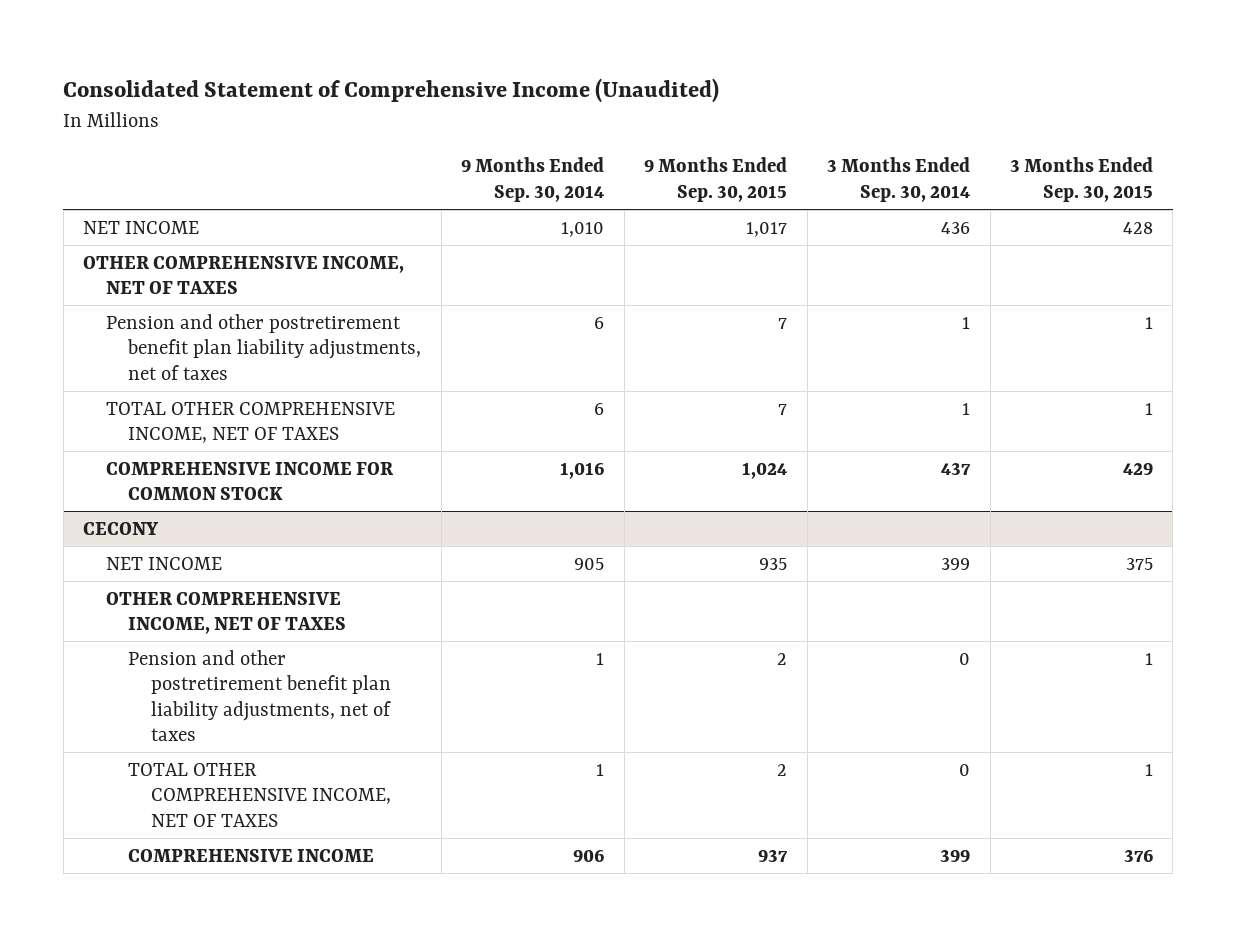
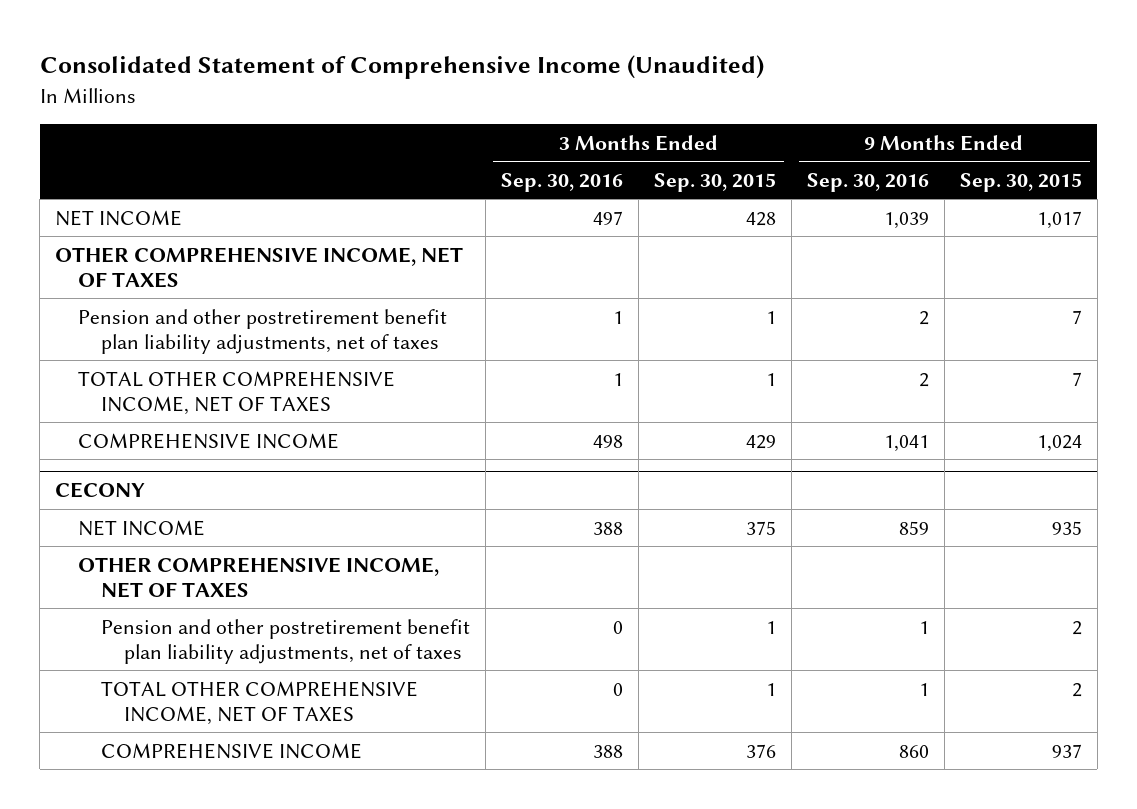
- | 9 Months Ended Sep. 30, 2014 | 9 Months Ended Sep. 30, 2015 | 3 Months Ended Sep. 30, 2014 | 3 Months Ended Sep. 30, 2015
+ | 3 Months Ended Sep. 30, 2016 | 3 Months Ended Sep. 30, 2015 | 9 Months Ended Sep. 30, 2016 | 9 Months Ended Sep. 30, 2015
- COMPREHENSIVE INCOME FOR COMMON STOCK | 1,016 | 1,024 | 437 | 429
+ COMPREHENSIVE INCOME | 498 | 429 | 1,041 | 1,024

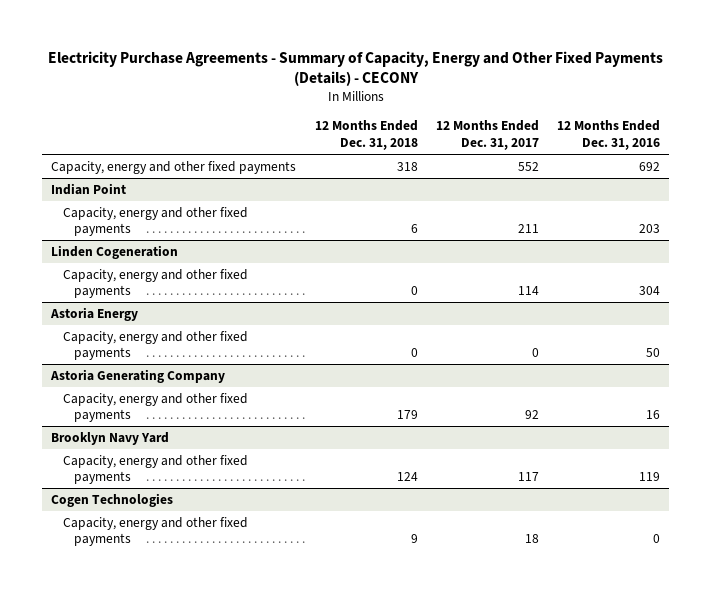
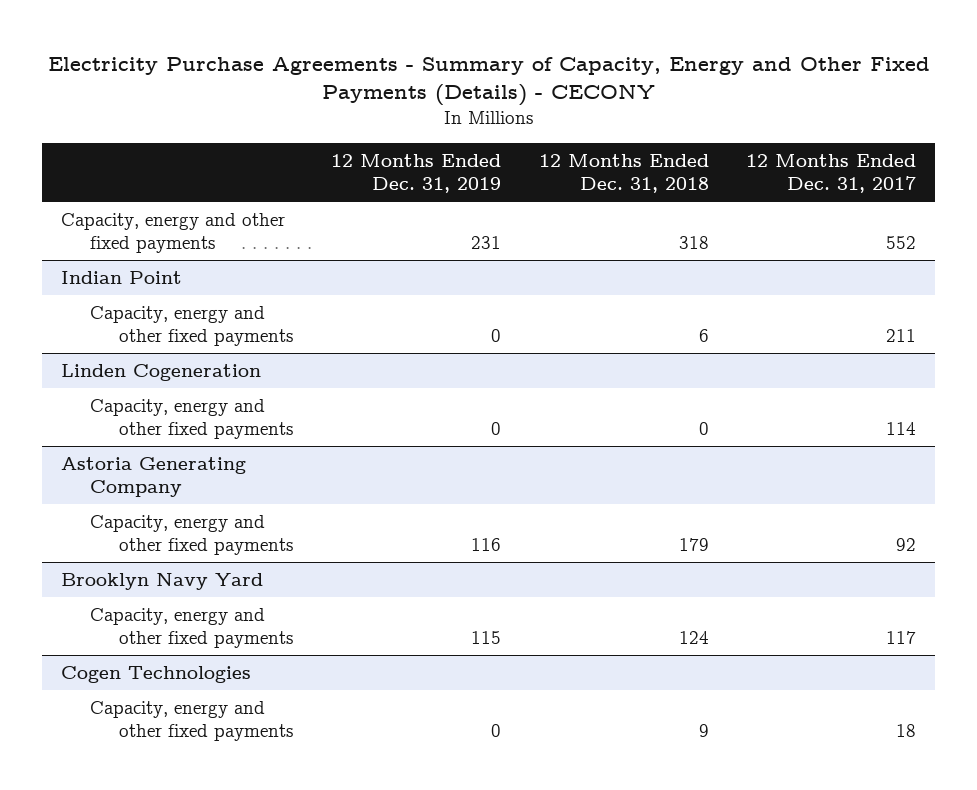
- | 12 Months Ended Dec. 31, 2018 | 12 Months Ended Dec. 31, 2017 | 12 Months Ended Dec. 31, 2016
+ | 12 Months Ended Dec. 31, 2019 | 12 Months Ended Dec. 31, 2018 | 12 Months Ended Dec. 31, 2017
- Astoria Energy
- Capacity, energy and other fixed payments | 0 | 0 | 50

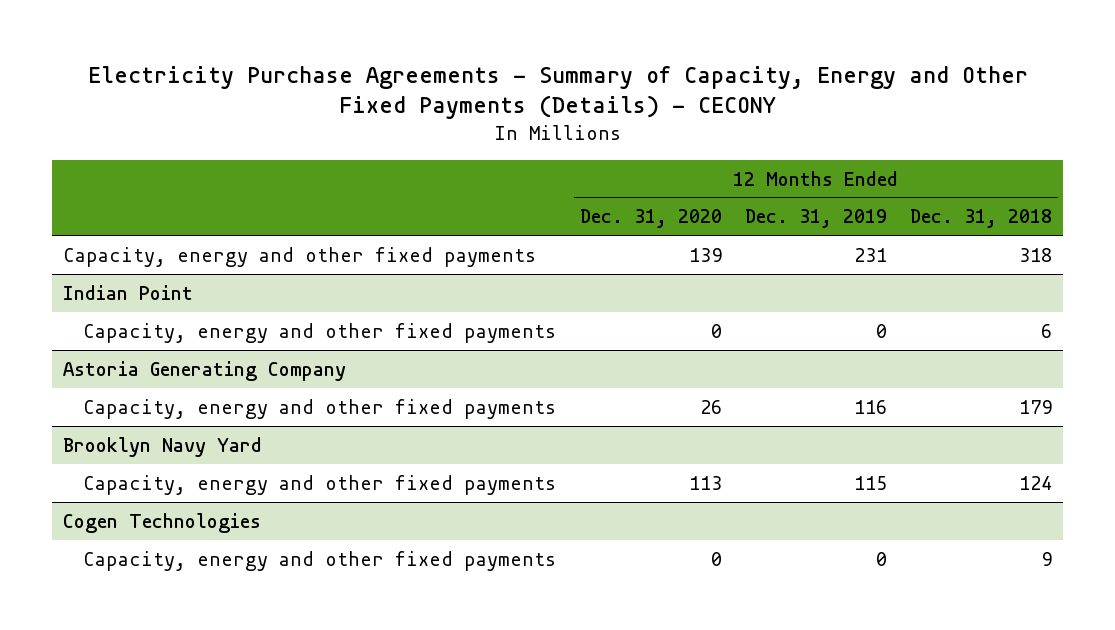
- | 12 Months Ended Dec. 31, 2019 | 12 Months Ended Dec. 31, 2018 | 12 Months Ended Dec. 31, 2017
+ | 12 Months Ended Dec. 31, 2020 | 12 Months Ended Dec. 31, 2019 | 12 Months Ended Dec. 31, 2018
- Linden Cogeneration
- Capacity, energy and other fixed payments | 0 | 0 | 114

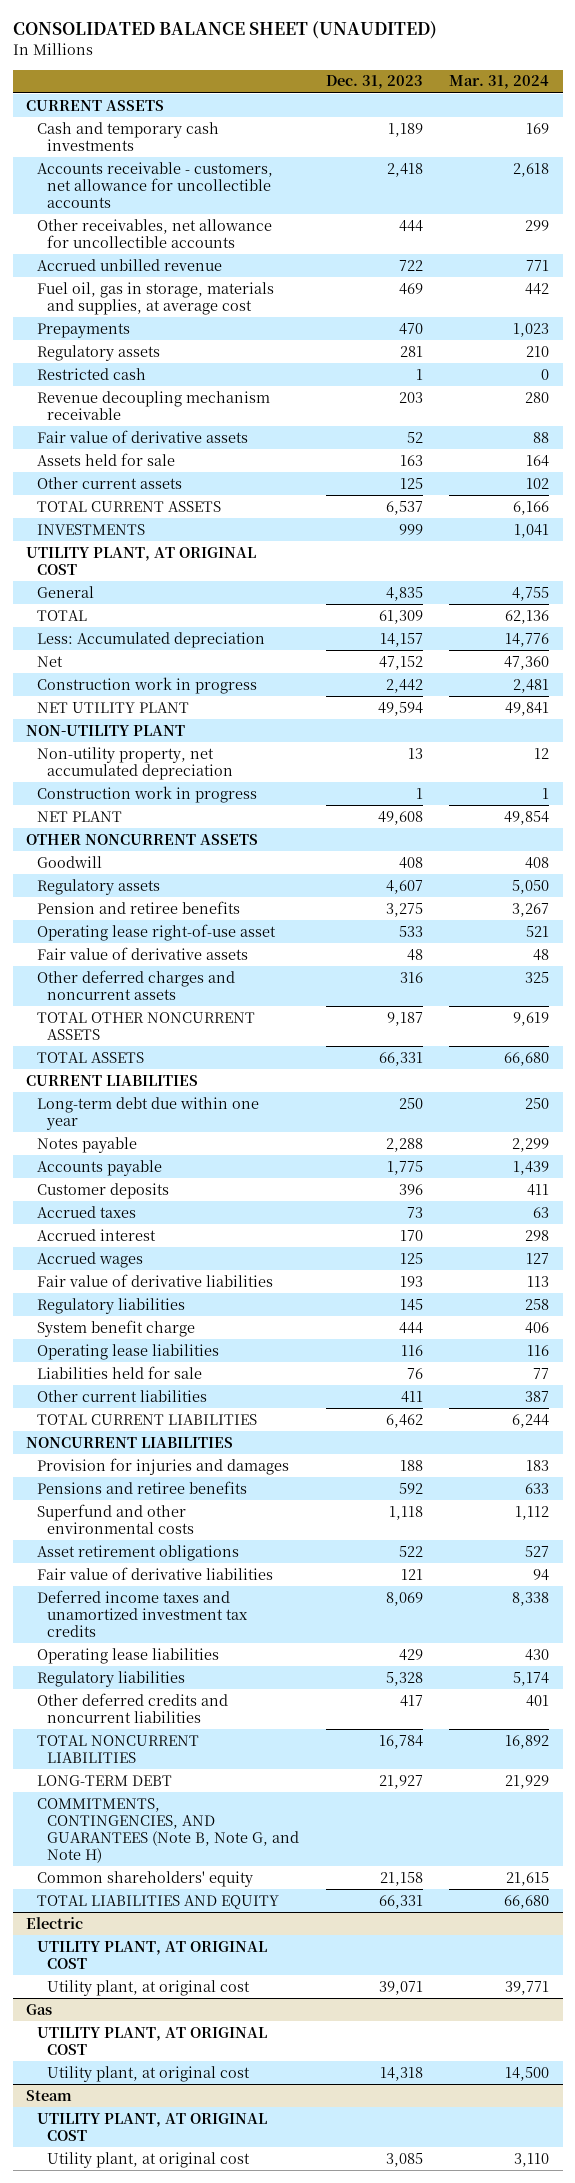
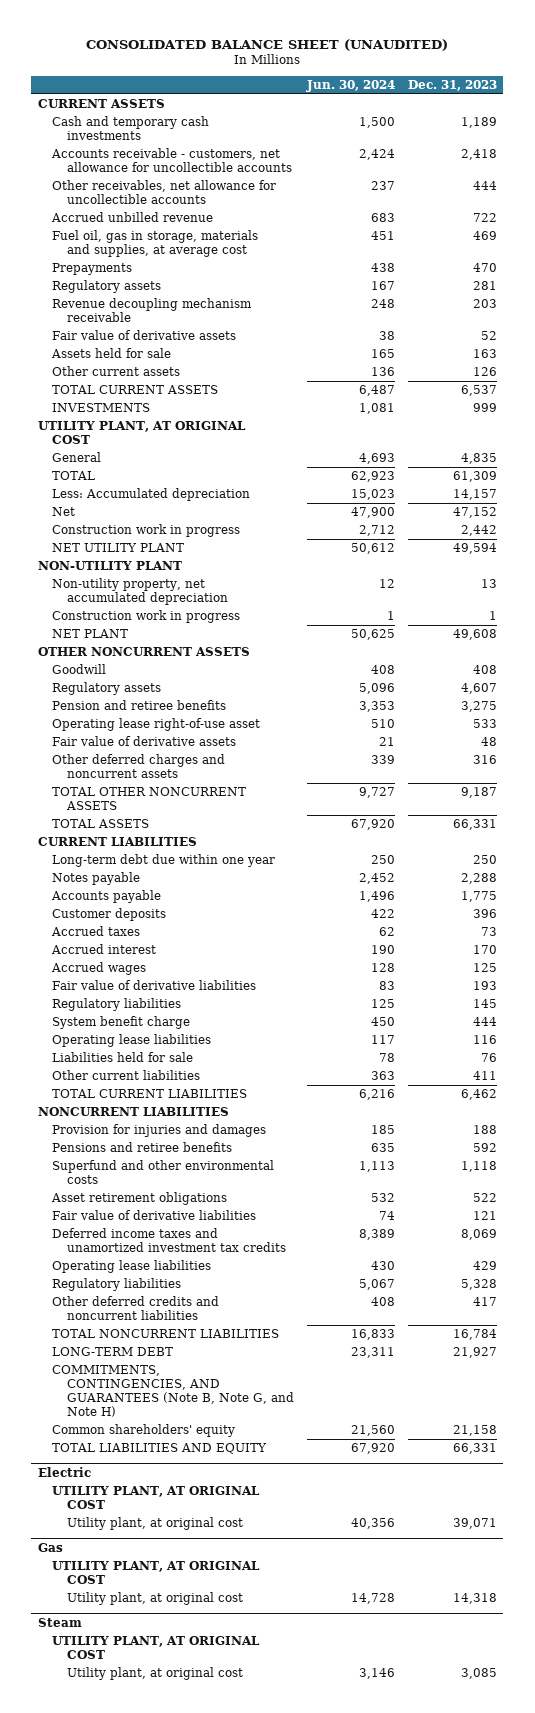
- | Dec. 31, 2023 | Mar. 31, 2024
+ | Jun. 30, 2024 | Dec. 31, 2023
- Restricted cash | 1 | 0
- Other current assets | 125 | 102
+ Other current assets | 136 | 126

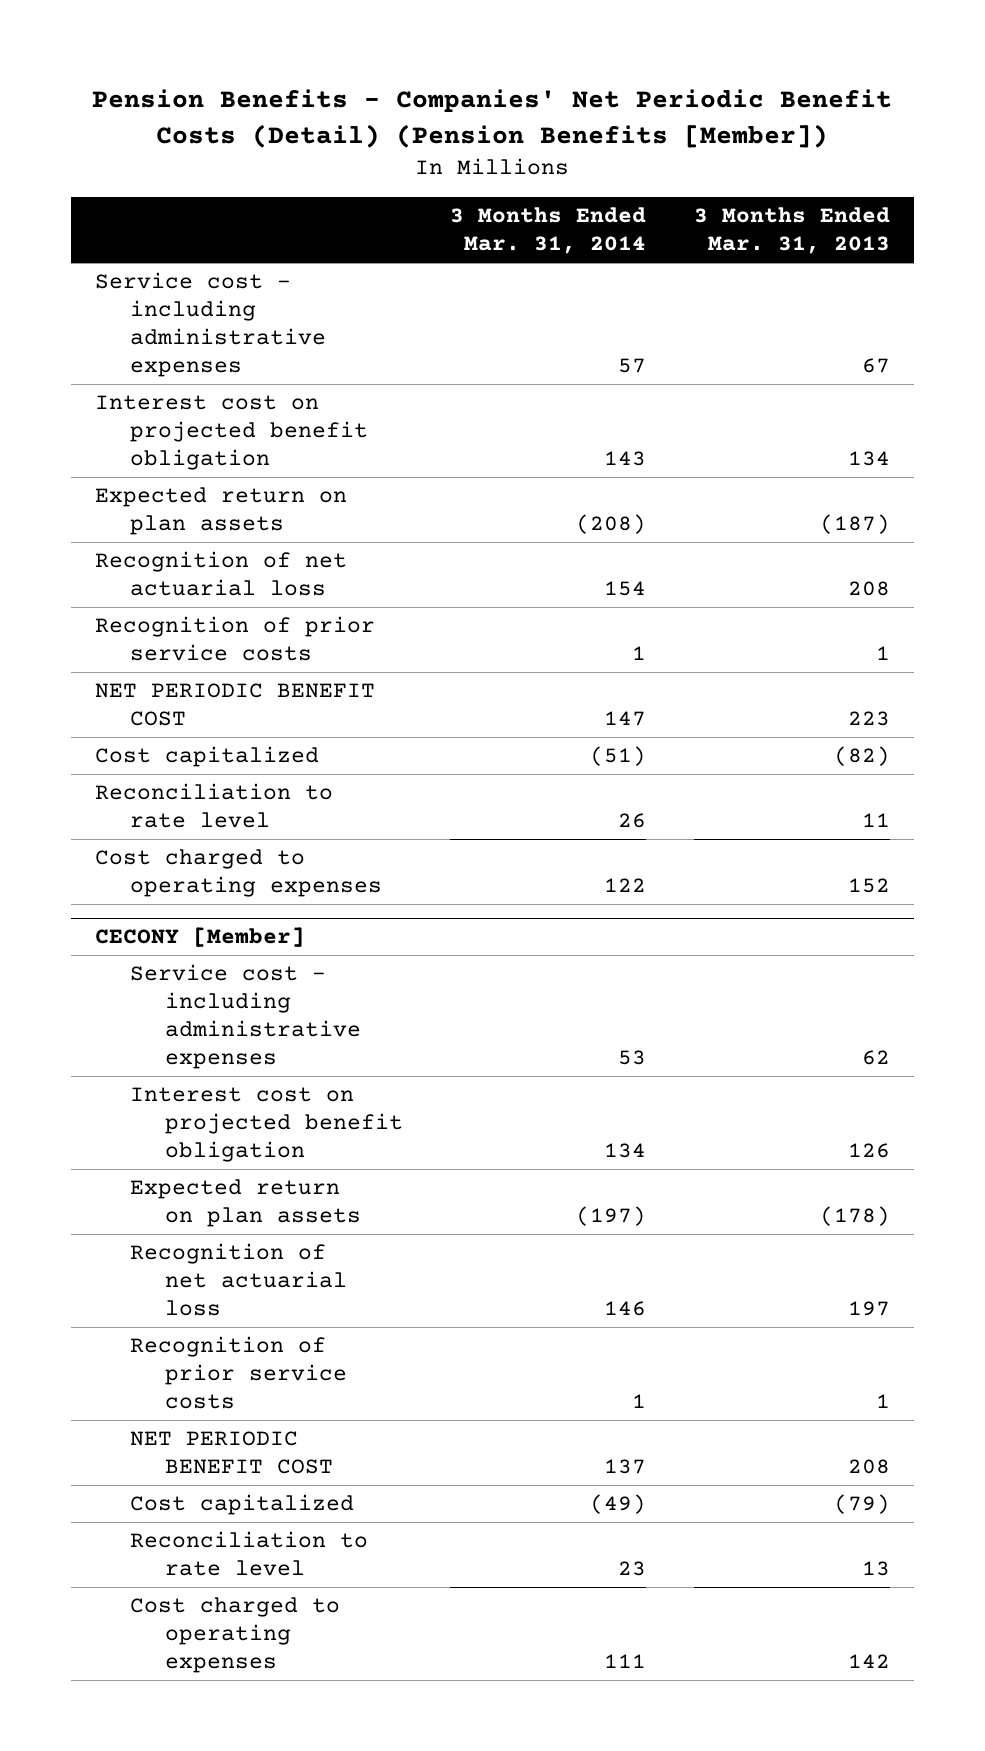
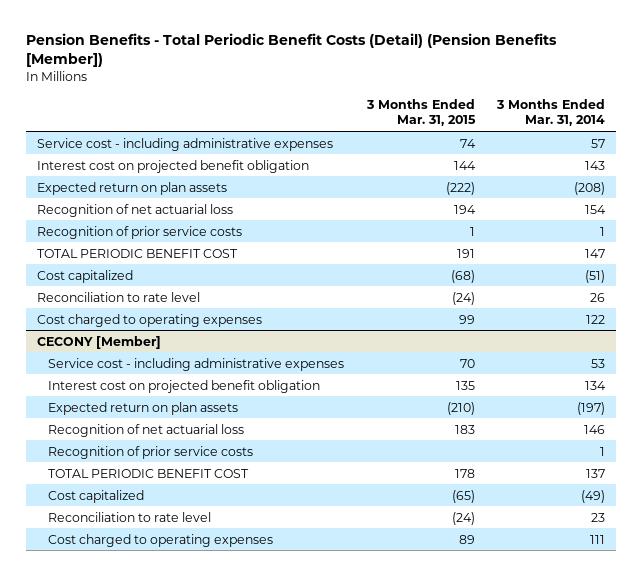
- Pension Benefits - Companies' Net Periodic Benefit Costs (Detail) (Pension Benefits [Member])
+ Pension Benefits - Total Periodic Benefit Costs (Detail) (Pension Benefits [Member])
- | 3 Months Ended Mar. 31, 2014 | 3 Months Ended Mar. 31, 2013
+ | 3 Months Ended Mar. 31, 2015 | 3 Months Ended Mar. 31, 2014
- NET PERIODIC BENEFIT COST | 147 | 223
+ TOTAL PERIODIC BENEFIT COST | 191 | 147
@ CECONY [Member]
- NET PERIODIC BENEFIT COST | 137 | 208
+ TOTAL PERIODIC BENEFIT COST | 178 | 137

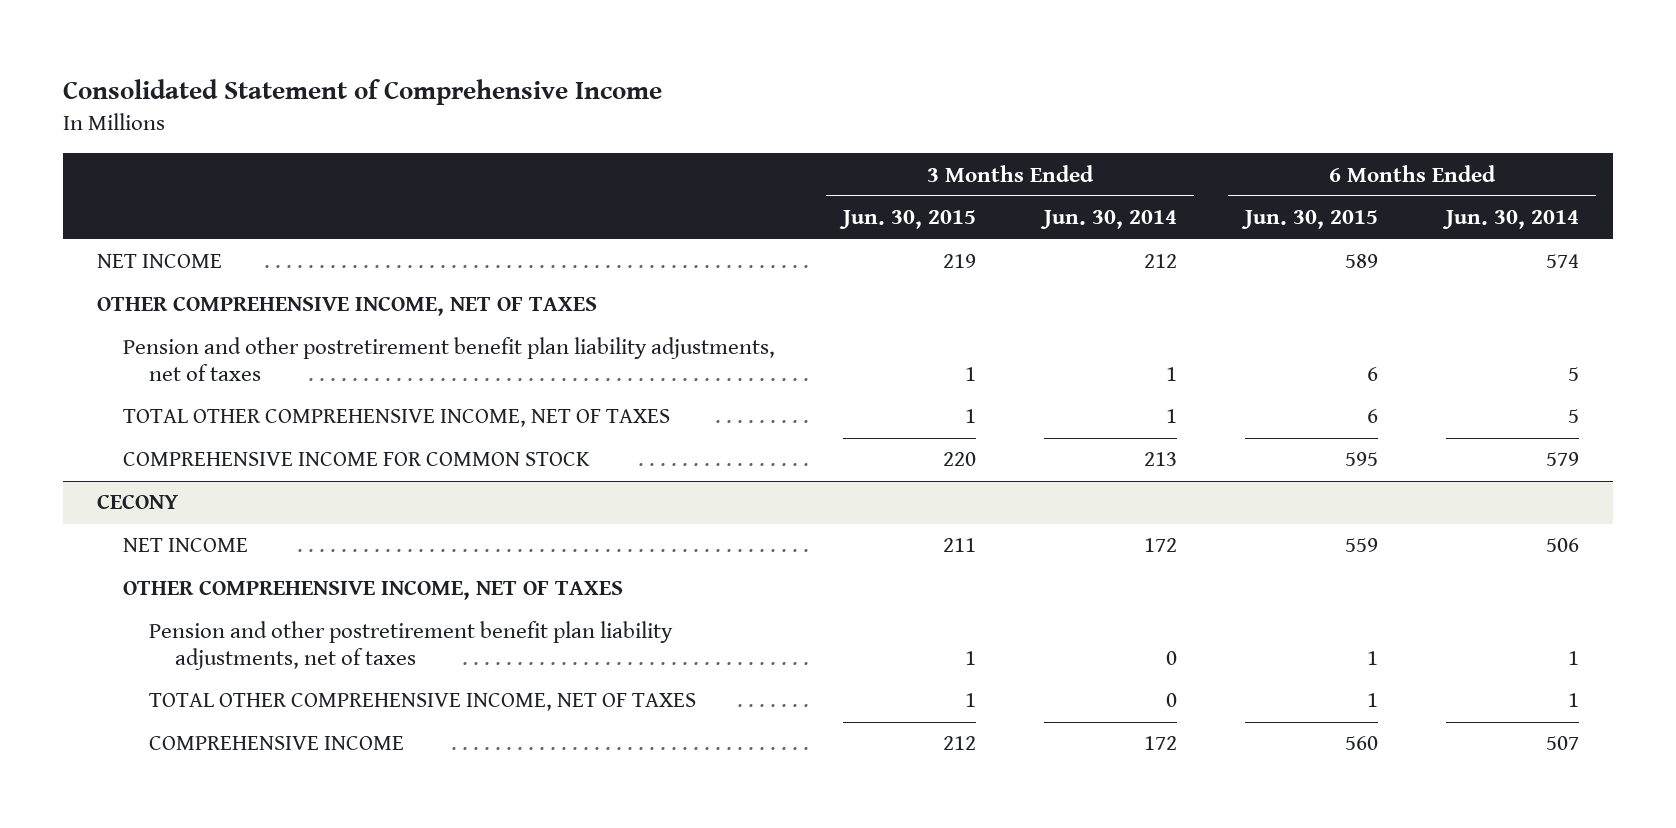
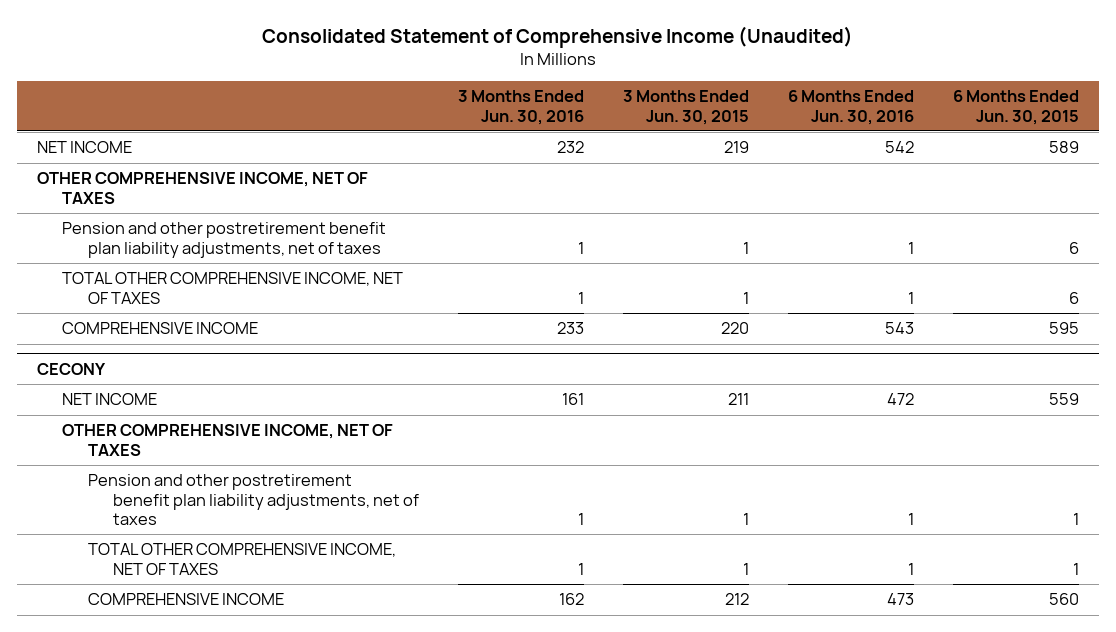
- Consolidated Statement of Comprehensive Income
+ Consolidated Statement of Comprehensive Income (Unaudited)
- | 3 Months Ended Jun. 30, 2015 | 3 Months Ended Jun. 30, 2014 | 6 Months Ended Jun. 30, 2015 | 6 Months Ended Jun. 30, 2014
+ | 3 Months Ended Jun. 30, 2016 | 3 Months Ended Jun. 30, 2015 | 6 Months Ended Jun. 30, 2016 | 6 Months Ended Jun. 30, 2015
- COMPREHENSIVE INCOME FOR COMMON STOCK | 220 | 213 | 595 | 579
+ COMPREHENSIVE INCOME | 233 | 220 | 543 | 595

